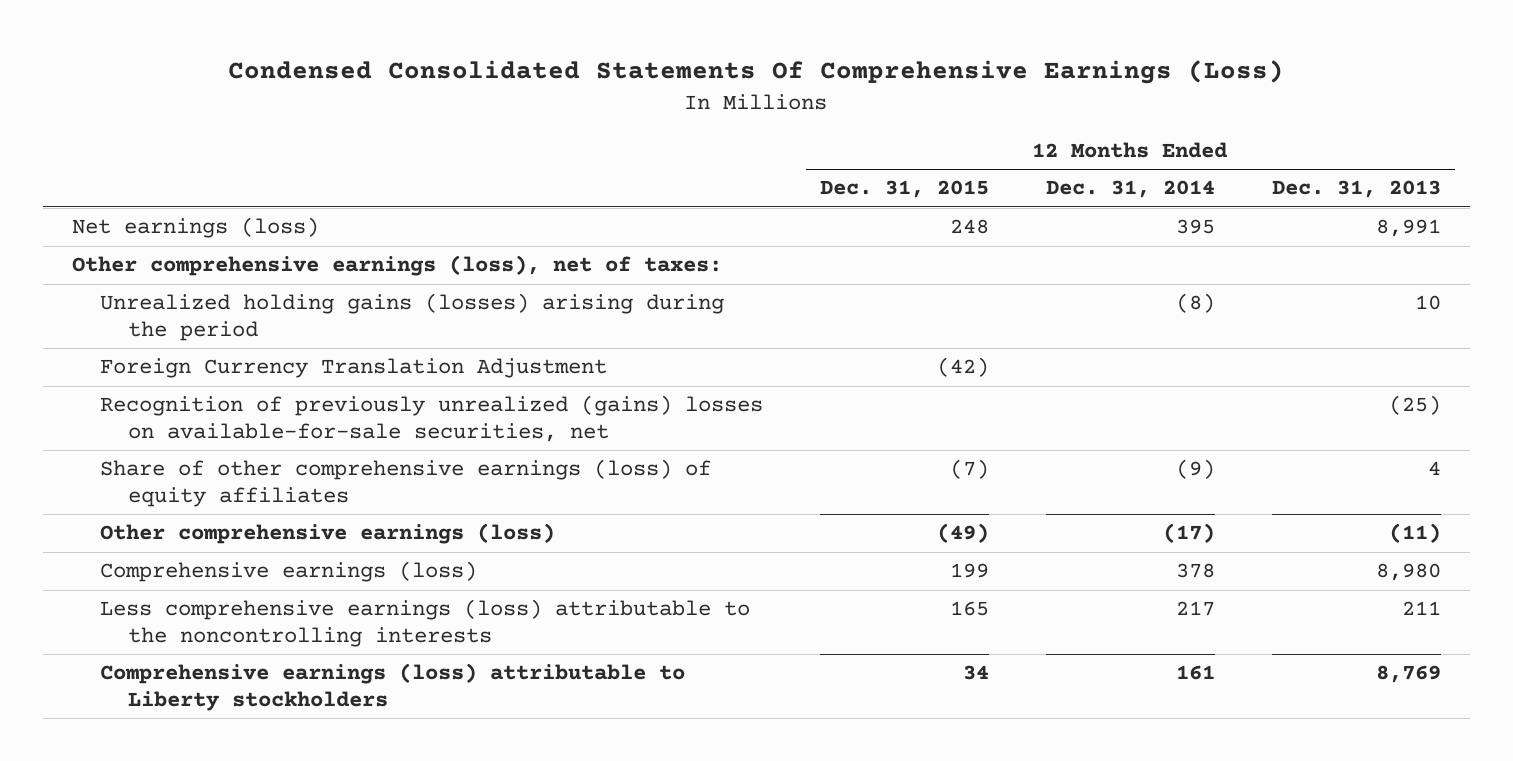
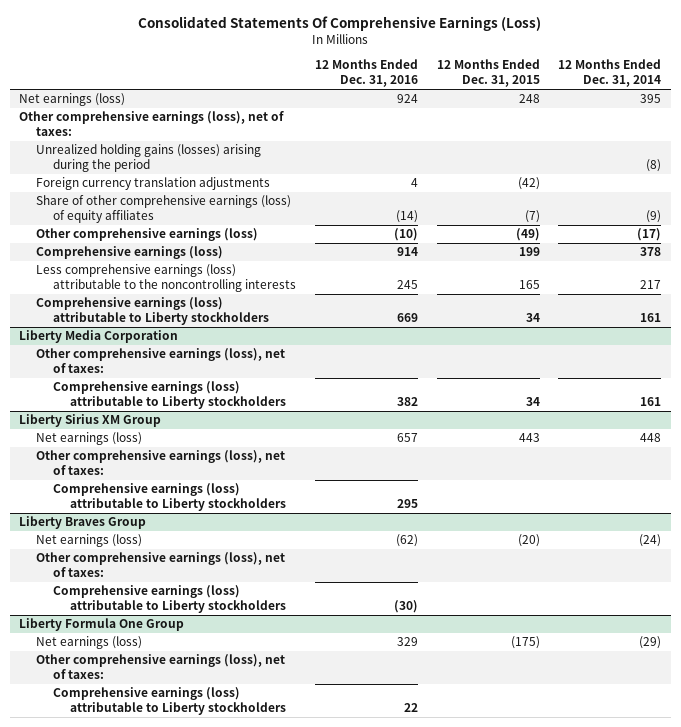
- Condensed Consolidated Statements Of Comprehensive Earnings (Loss)
+ Consolidated Statements Of Comprehensive Earnings (Loss)
- | 12 Months Ended Dec. 31, 2015 | 12 Months Ended Dec. 31, 2014 | 12 Months Ended Dec. 31, 2013
+ | 12 Months Ended Dec. 31, 2016 | 12 Months Ended Dec. 31, 2015 | 12 Months Ended Dec. 31, 2014
- Foreign Currency Translation Adjustment | (42) | |
- Recognition of previously unrealized (gains) losses on available-for-sale securities, net | | | (25)
+ Foreign currency translation adjustments | 4 | (42) |
+ Liberty Media Corporation
+ Other comprehensive earnings (loss), net of taxes:
+ Comprehensive earnings (loss) attributable to Liberty stockholders | 382 | 34 | 161
+ Liberty Sirius XM Group
+ Net earnings (loss) | 657 | 443 | 448
+ Other comprehensive earnings (loss), net of taxes:
+ Comprehensive earnings (loss) attributable to Liberty stockholders | 295 | |
+ Liberty Braves Group
+ Net earnings (loss) | (62) | (20) | (24)
+ Other comprehensive earnings (loss), net of taxes:
+ Comprehensive earnings (loss) attributable to Liberty stockholders | (30) | |
+ Liberty Formula One Group
+ Net earnings (loss) | 329 | (175) | (29)
+ Other comprehensive earnings (loss), net of taxes:
+ Comprehensive earnings (loss) attributable to Liberty stockholders | 22 | |

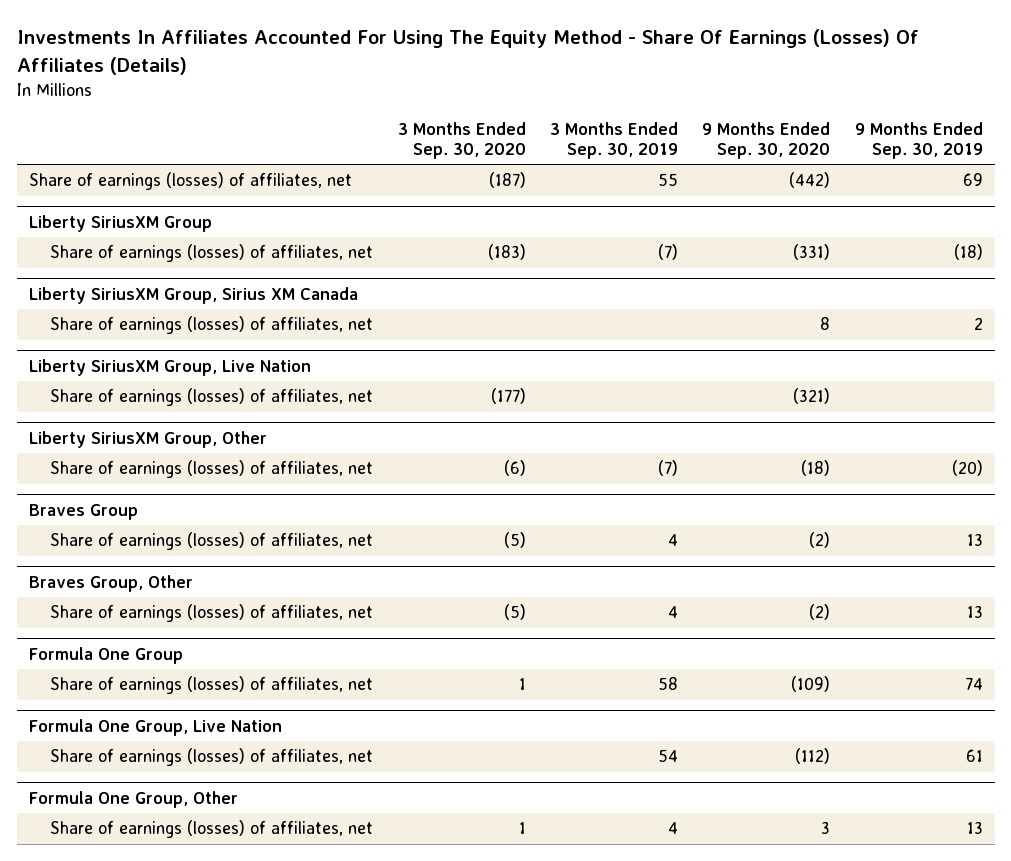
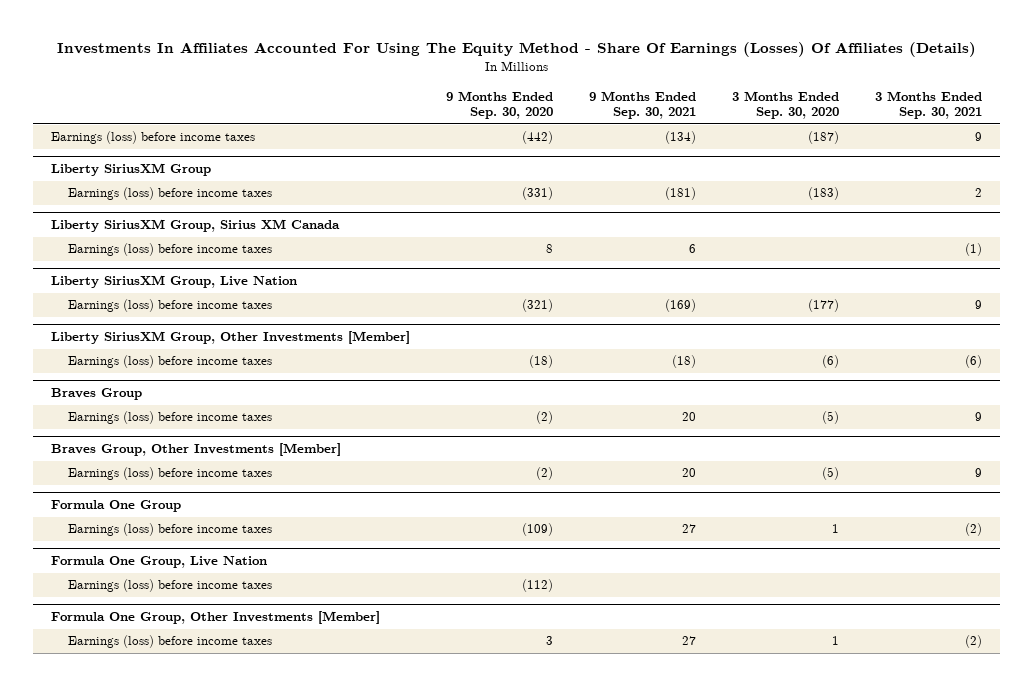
- | 3 Months Ended Sep. 30, 2020 | 3 Months Ended Sep. 30, 2019 | 9 Months Ended Sep. 30, 2020 | 9 Months Ended Sep. 30, 2019
+ | 9 Months Ended Sep. 30, 2020 | 9 Months Ended Sep. 30, 2021 | 3 Months Ended Sep. 30, 2020 | 3 Months Ended Sep. 30, 2021
- Share of earnings (losses) of affiliates, net | (187) | 55 | (442) | 69
+ Earnings (loss) before income taxes | (442) | (134) | (187) | 9
@ Liberty SiriusXM Group
- Share of earnings (losses) of affiliates, net | (183) | (7) | (331) | (18)
+ Earnings (loss) before income taxes | (331) | (181) | (183) | 2
@ Liberty SiriusXM Group, Sirius XM Canada
- Share of earnings (losses) of affiliates, net | | | 8 | 2
+ Earnings (loss) before income taxes | 8 | 6 | | (1)
@ Liberty SiriusXM Group, Live Nation
- Share of earnings (losses) of affiliates, net | (177) | | (321) |
- Liberty SiriusXM Group, Other
- Share of earnings (losses) of affiliates, net | (6) | (7) | (18) | (20)
@ Liberty SiriusXM Group, Live Nation
+ Earnings (loss) before income taxes | (321) | (169) | (177) | 9
+ Liberty SiriusXM Group, Other Investments [Member]
+ Earnings (loss) before income taxes | (18) | (18) | (6) | (6)
@ Braves Group
- Share of earnings (losses) of affiliates, net | (5) | 4 | (2) | 13
- Braves Group, Other
- Share of earnings (losses) of affiliates, net | (5) | 4 | (2) | 13
@ Braves Group
+ Earnings (loss) before income taxes | (2) | 20 | (5) | 9
+ Braves Group, Other Investments [Member]
+ Earnings (loss) before income taxes | (2) | 20 | (5) | 9
@ Formula One Group
- Share of earnings (losses) of affiliates, net | 1 | 58 | (109) | 74
+ Earnings (loss) before income taxes | (109) | 27 | 1 | (2)
@ Formula One Group, Live Nation
- Share of earnings (losses) of affiliates, net | | 54 | (112) | 61
- Formula One Group, Other
- Share of earnings (losses) of affiliates, net | 1 | 4 | 3 | 13
@ Formula One Group, Live Nation
+ Earnings (loss) before income taxes | (112) | | |
+ Formula One Group, Other Investments [Member]
+ Earnings (loss) before income taxes | 3 | 27 | 1 | (2)

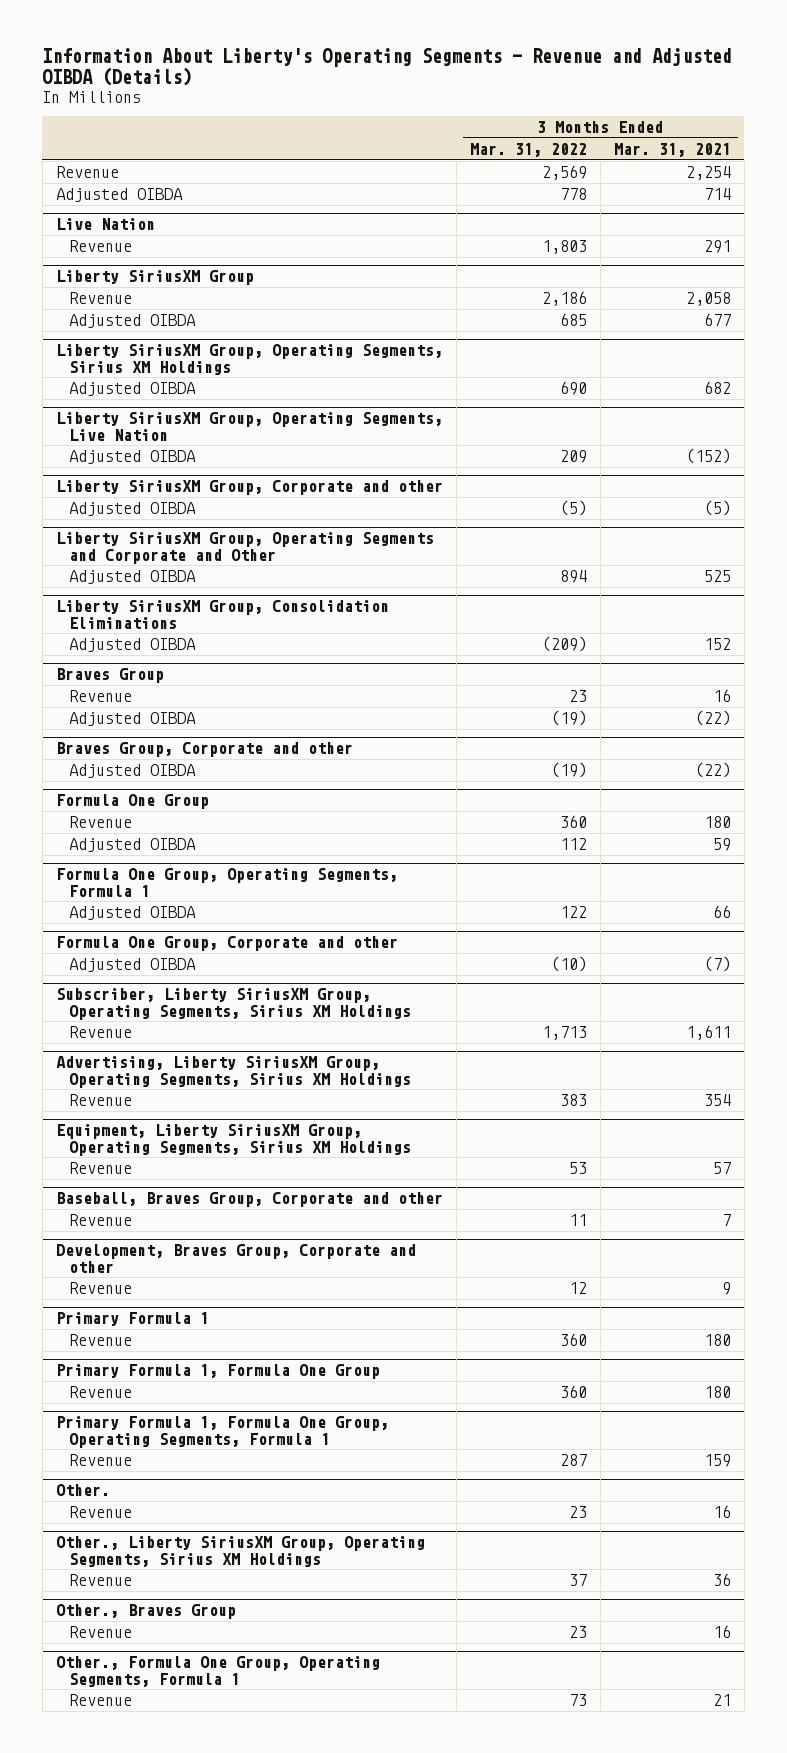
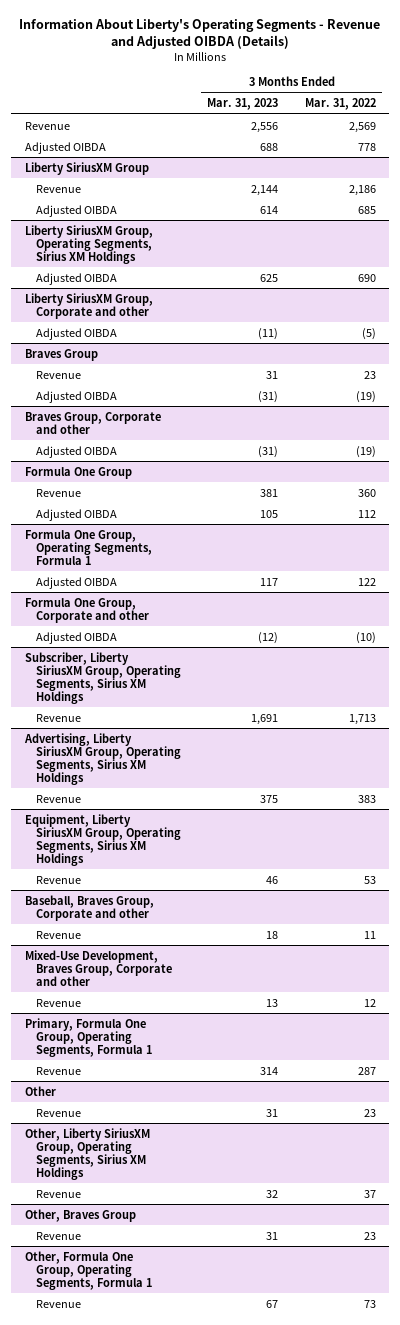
- | 3 Months Ended Mar. 31, 2022 | 3 Months Ended Mar. 31, 2021
+ | 3 Months Ended Mar. 31, 2023 | 3 Months Ended Mar. 31, 2022
- Live Nation
- Revenue | 1,803 | 291
- Liberty SiriusXM Group, Operating Segments, Live Nation
- Adjusted OIBDA | 209 | (152)
- Liberty SiriusXM Group, Operating Segments and Corporate and Other
- Adjusted OIBDA | 894 | 525
- Liberty SiriusXM Group, Consolidation Eliminations
- Adjusted OIBDA | (209) | 152
- Development, Braves Group, Corporate and other
+ Mixed-Use Development, Braves Group, Corporate and other
- Primary Formula 1
- Revenue | 360 | 180
- Primary Formula 1, Formula One Group
- Revenue | 360 | 180
- Primary Formula 1, Formula One Group, Operating Segments, Formula 1
+ Primary, Formula One Group, Operating Segments, Formula 1
- Other.
+ Other
- Other., Liberty SiriusXM Group, Operating Segments, Sirius XM Holdings
+ Other, Liberty SiriusXM Group, Operating Segments, Sirius XM Holdings
- Other., Braves Group
+ Other, Braves Group
- Other., Formula One Group, Operating Segments, Formula 1
+ Other, Formula One Group, Operating Segments, Formula 1

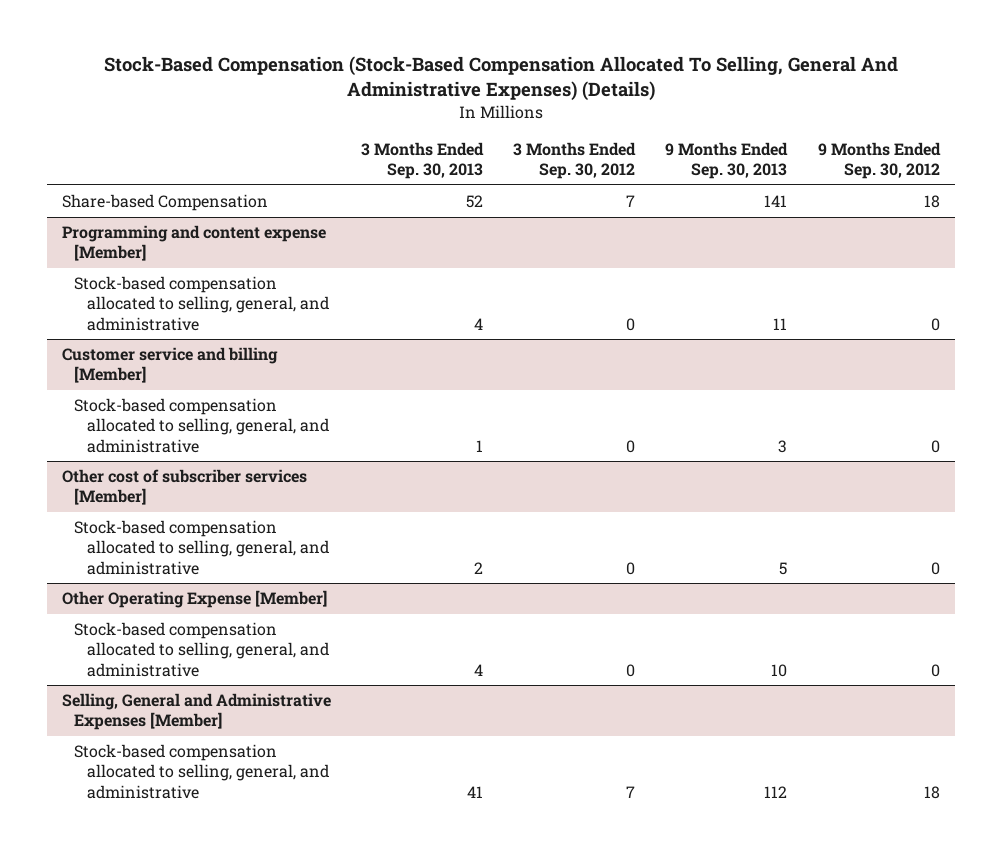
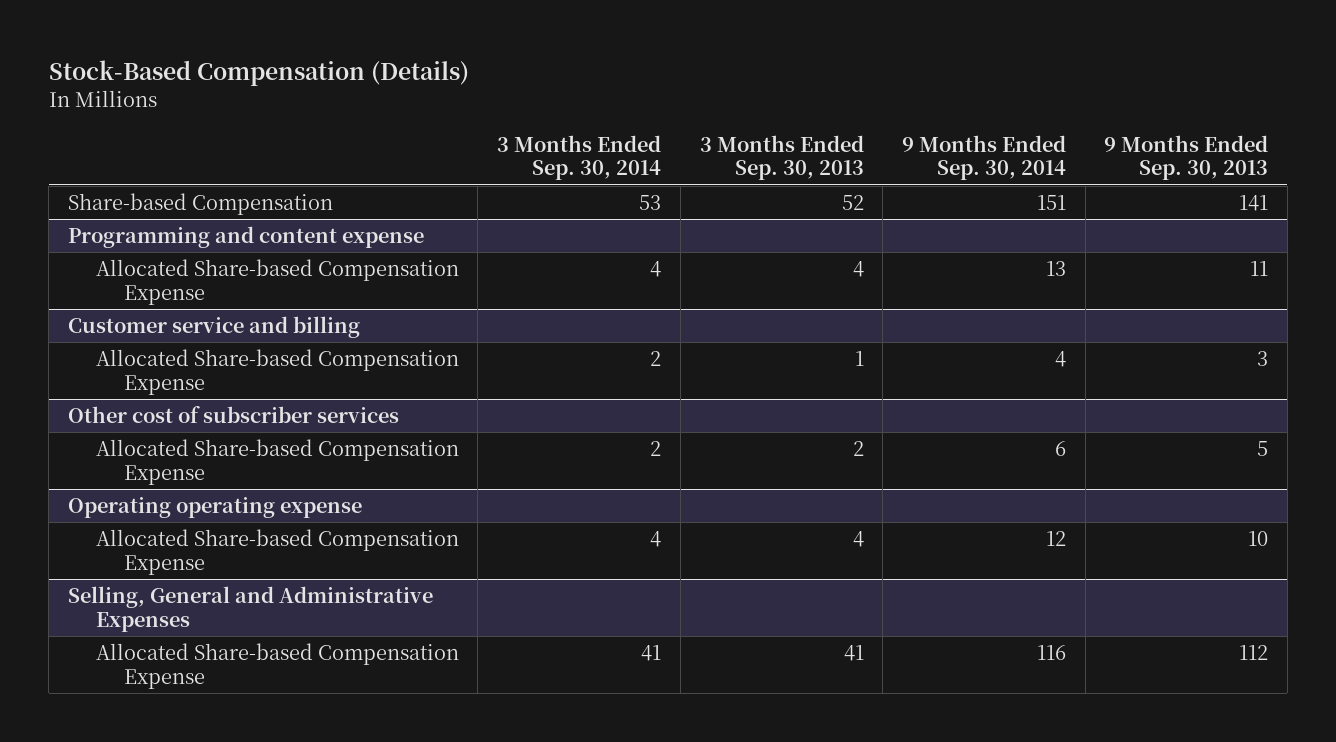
- Stock-Based Compensation (Stock-Based Compensation Allocated To Selling, General And Administrative Expenses) (Details)
+ Stock-Based Compensation (Details)
- | 3 Months Ended Sep. 30, 2013 | 3 Months Ended Sep. 30, 2012 | 9 Months Ended Sep. 30, 2013 | 9 Months Ended Sep. 30, 2012
+ | 3 Months Ended Sep. 30, 2014 | 3 Months Ended Sep. 30, 2013 | 9 Months Ended Sep. 30, 2014 | 9 Months Ended Sep. 30, 2013
- Programming and content expense [Member]
- Stock-based compensation allocated to selling, general, and administrative | 4 | 0 | 11 | 0
- Customer service and billing [Member]
- Stock-based compensation allocated to selling, general, and administrative | 1 | 0 | 3 | 0
- Other cost of subscriber services [Member]
- Stock-based compensation allocated to selling, general, and administrative | 2 | 0 | 5 | 0
- Other Operating Expense [Member]
- Stock-based compensation allocated to selling, general, and administrative | 4 | 0 | 10 | 0
- Selling, General and Administrative Expenses [Member]
- Stock-based compensation allocated to selling, general, and administrative | 41 | 7 | 112 | 18
+ Programming and content expense
+ Allocated Share-based Compensation Expense | 4 | 4 | 13 | 11
+ Customer service and billing
+ Allocated Share-based Compensation Expense | 2 | 1 | 4 | 3
+ Other cost of subscriber services
+ Allocated Share-based Compensation Expense | 2 | 2 | 6 | 5
+ Operating operating expense
+ Allocated Share-based Compensation Expense | 4 | 4 | 12 | 10
+ Selling, General and Administrative Expenses
+ Allocated Share-based Compensation Expense | 41 | 41 | 116 | 112

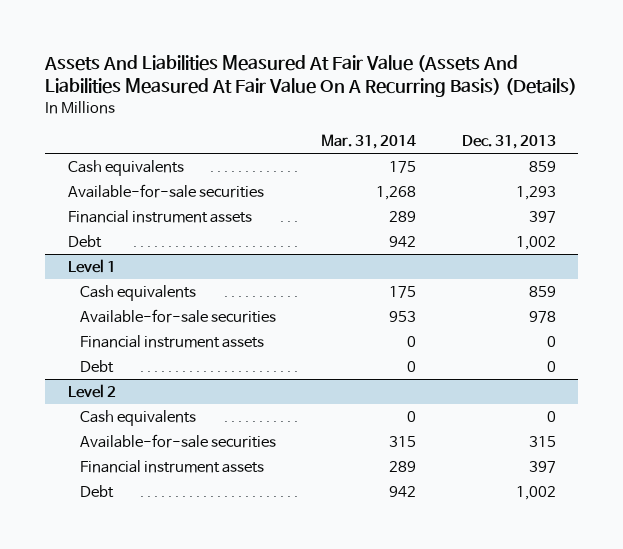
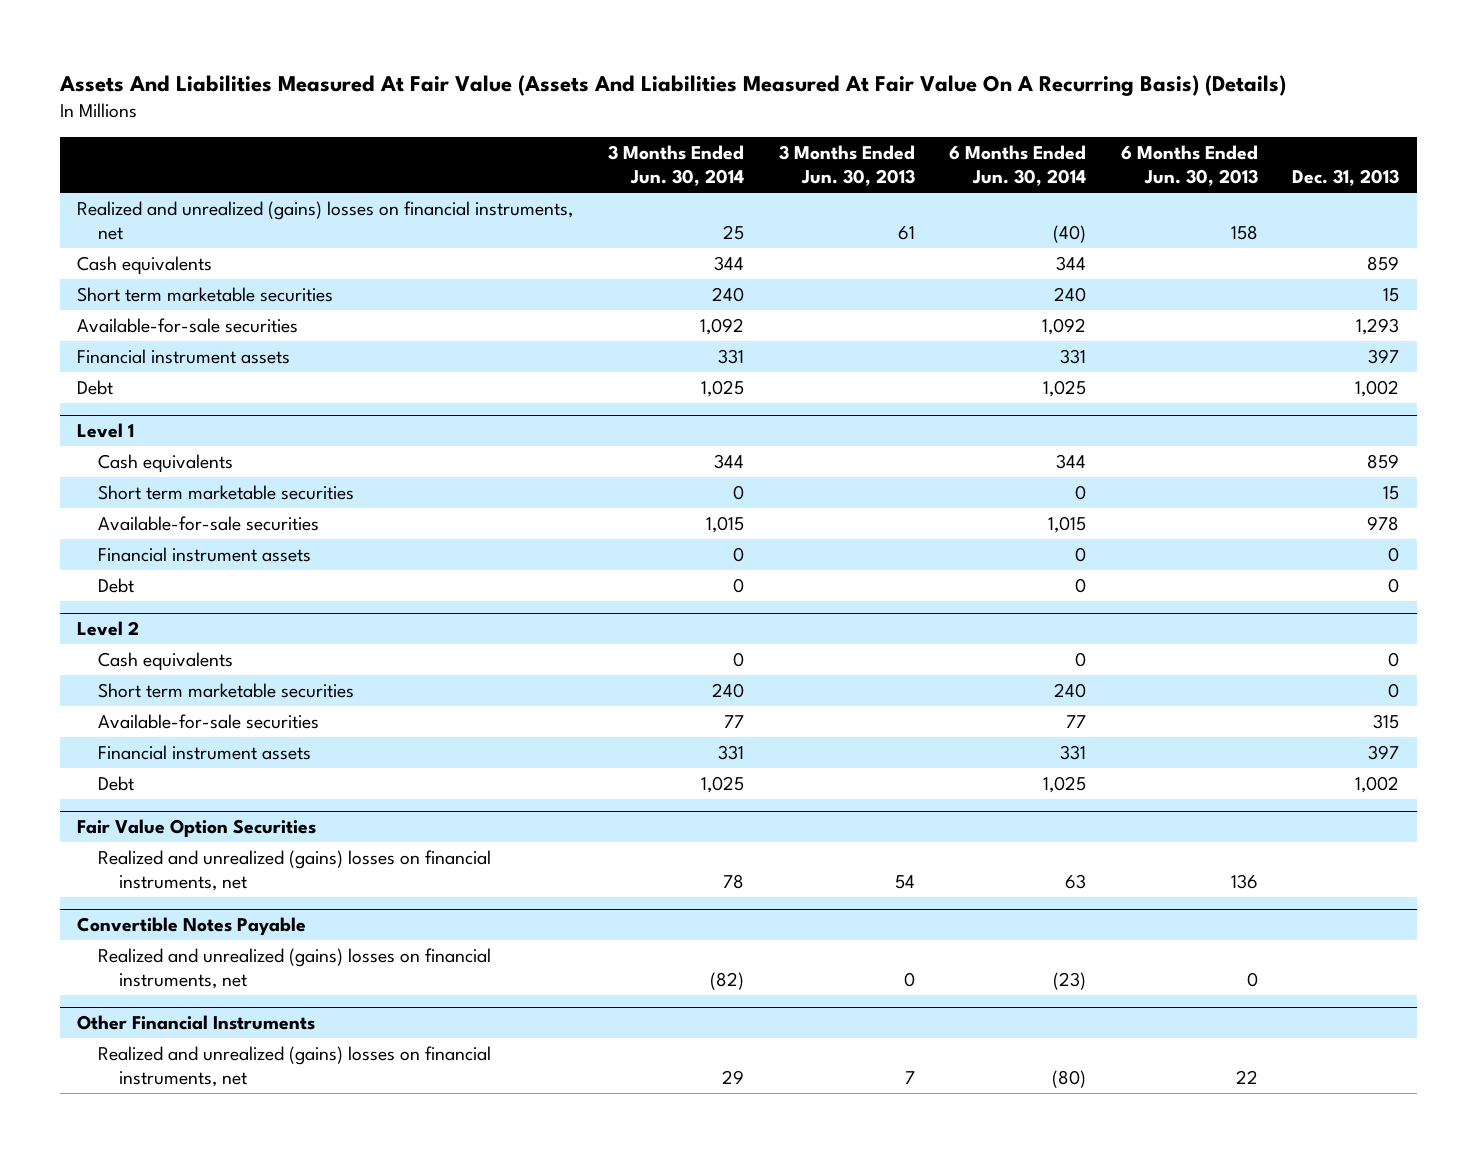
- | Mar. 31, 2014 | Dec. 31, 2013
+ | 3 Months Ended Jun. 30, 2014 | 3 Months Ended Jun. 30, 2013 | 6 Months Ended Jun. 30, 2014 | 6 Months Ended Jun. 30, 2013 | Dec. 31, 2013
+ Realized and unrealized (gains) losses on financial instruments, net | 25 | 61 | (40) | 158 |
+ Short term marketable securities | 240 | | 240 | | 15
@ Level 1
+ Short term marketable securities | 0 | | 0 | | 15
@ Level 2
+ Short term marketable securities | 240 | | 240 | | 0
+ Fair Value Option Securities
+ Realized and unrealized (gains) losses on financial instruments, net | 78 | 54 | 63 | 136 |
+ Convertible Notes Payable
+ Realized and unrealized (gains) losses on financial instruments, net | (82) | 0 | (23) | 0 |
+ Other Financial Instruments
+ Realized and unrealized (gains) losses on financial instruments, net | 29 | 7 | (80) | 22 |

